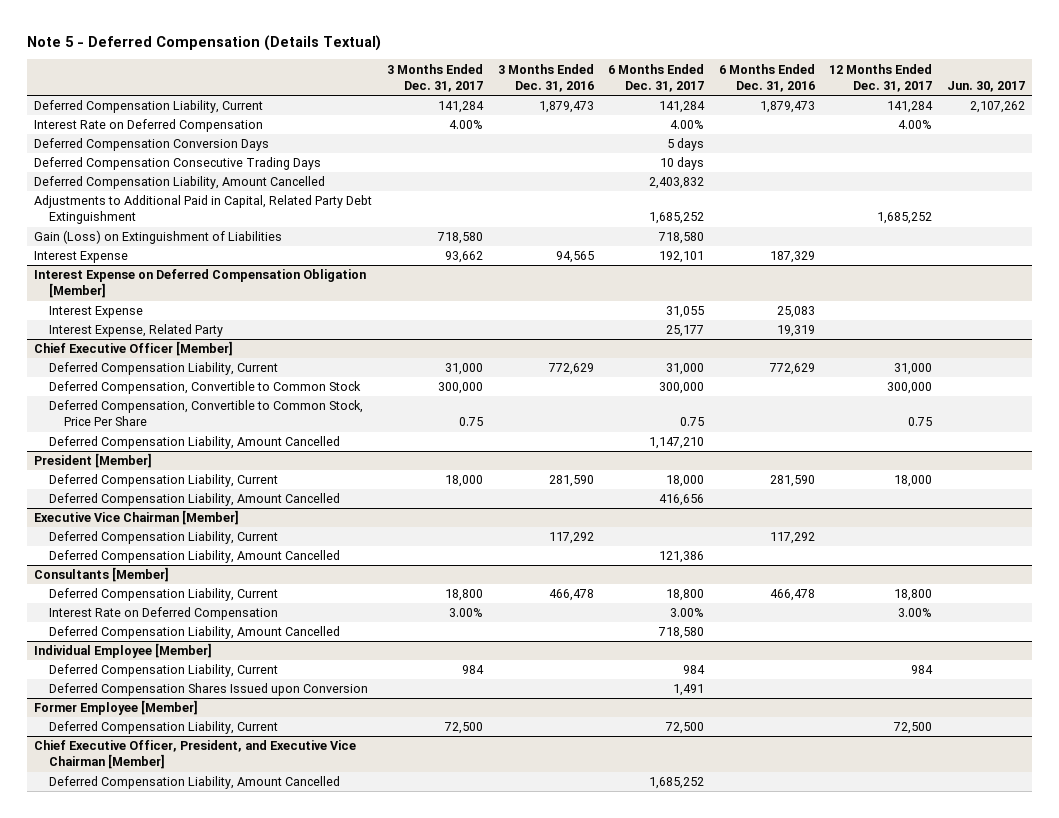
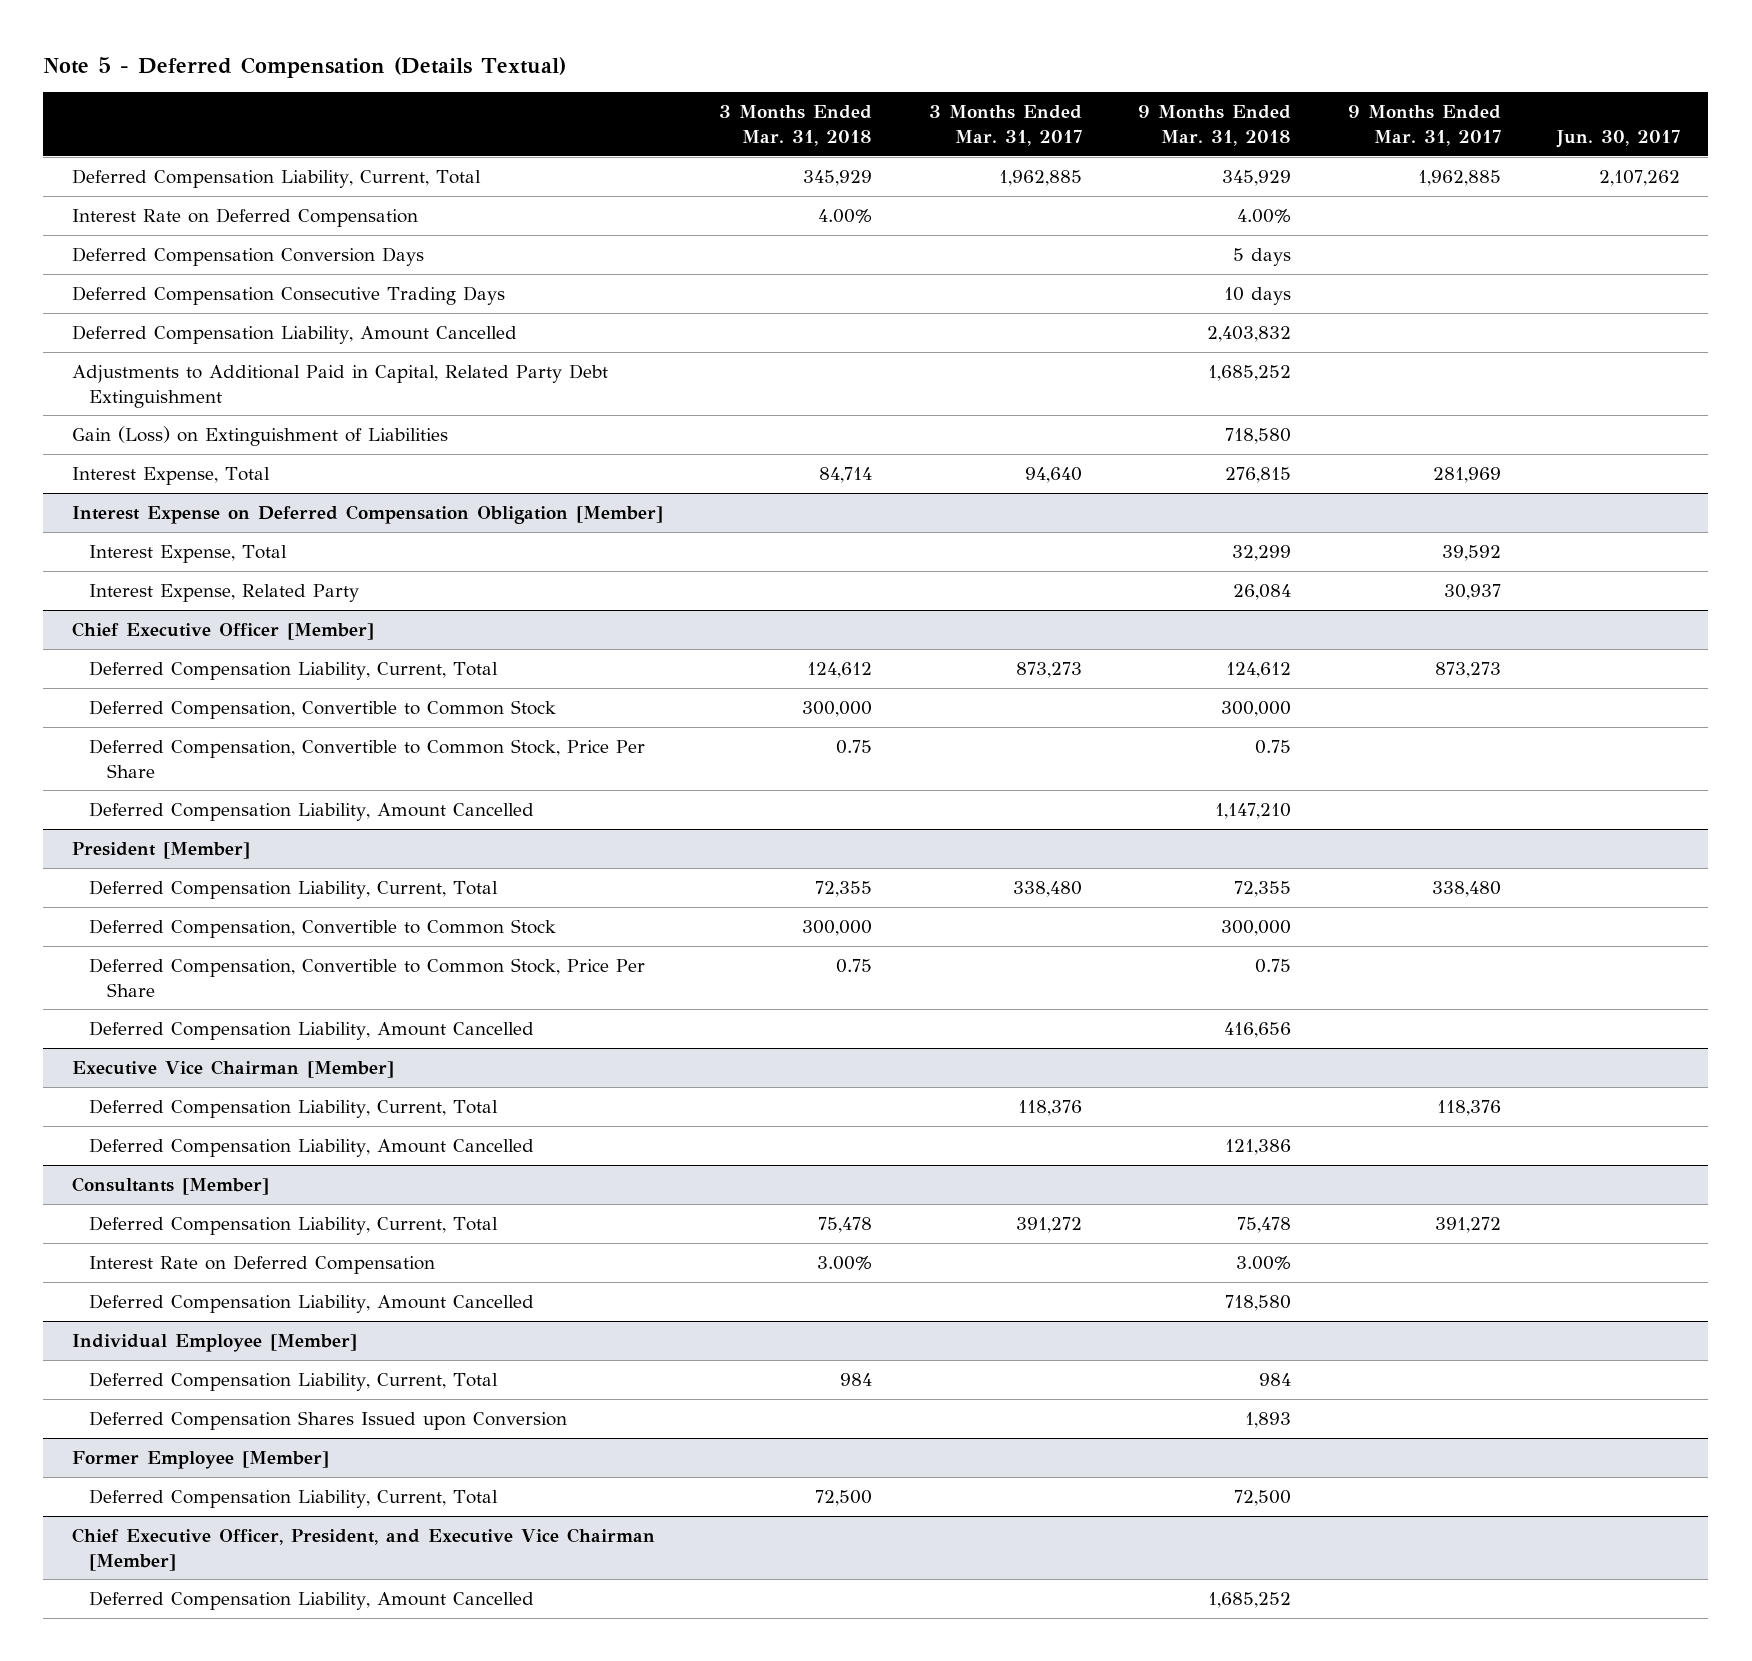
- | 3 Months Ended Dec. 31, 2017 | 3 Months Ended Dec. 31, 2016 | 6 Months Ended Dec. 31, 2017 | 6 Months Ended Dec. 31, 2016 | 12 Months Ended Dec. 31, 2017 | Jun. 30, 2017
+ | 3 Months Ended Mar. 31, 2018 | 3 Months Ended Mar. 31, 2017 | 9 Months Ended Mar. 31, 2018 | 9 Months Ended Mar. 31, 2017 | Jun. 30, 2017
- Deferred Compensation Liability, Current | 141,284 | 1,879,473 | 141,284 | 1,879,473 | 141,284 | 2,107,262
+ Deferred Compensation Liability, Current, Total | 345,929 | 1,962,885 | 345,929 | 1,962,885 | 2,107,262
- Interest Expense | 93,662 | 94,565 | 192,101 | 187,329 | |
+ Interest Expense, Total | 84,714 | 94,640 | 276,815 | 281,969 |
@ Interest Expense on Deferred Compensation Obligation [Member]
- Interest Expense | | | 31,055 | 25,083 | |
+ Interest Expense, Total | | | 32,299 | 39,592 |
@ Chief Executive Officer [Member]
- Deferred Compensation Liability, Current | 31,000 | 772,629 | 31,000 | 772,629 | 31,000 |
+ Deferred Compensation Liability, Current, Total | 124,612 | 873,273 | 124,612 | 873,273 |
@ President [Member]
- Deferred Compensation Liability, Current | 18,000 | 281,590 | 18,000 | 281,590 | 18,000 |
+ Deferred Compensation Liability, Current, Total | 72,355 | 338,480 | 72,355 | 338,480 |
+ Deferred Compensation, Convertible to Common Stock | 300,000 | | 300,000 | |
+ Deferred Compensation, Convertible to Common Stock, Price Per Share | 0.75 | | 0.75 | |
@ Executive Vice Chairman [Member]
- Deferred Compensation Liability, Current | | 117,292 | | 117,292 | |
+ Deferred Compensation Liability, Current, Total | | 118,376 | | 118,376 |
@ Consultants [Member]
- Deferred Compensation Liability, Current | 18,800 | 466,478 | 18,800 | 466,478 | 18,800 |
+ Deferred Compensation Liability, Current, Total | 75,478 | 391,272 | 75,478 | 391,272 |
@ Individual Employee [Member]
- Deferred Compensation Liability, Current | 984 | | 984 | | 984 |
+ Deferred Compensation Liability, Current, Total | 984 | | 984 | |
@ Former Employee [Member]
- Deferred Compensation Liability, Current | 72,500 | | 72,500 | | 72,500 |
+ Deferred Compensation Liability, Current, Total | 72,500 | | 72,500 | |

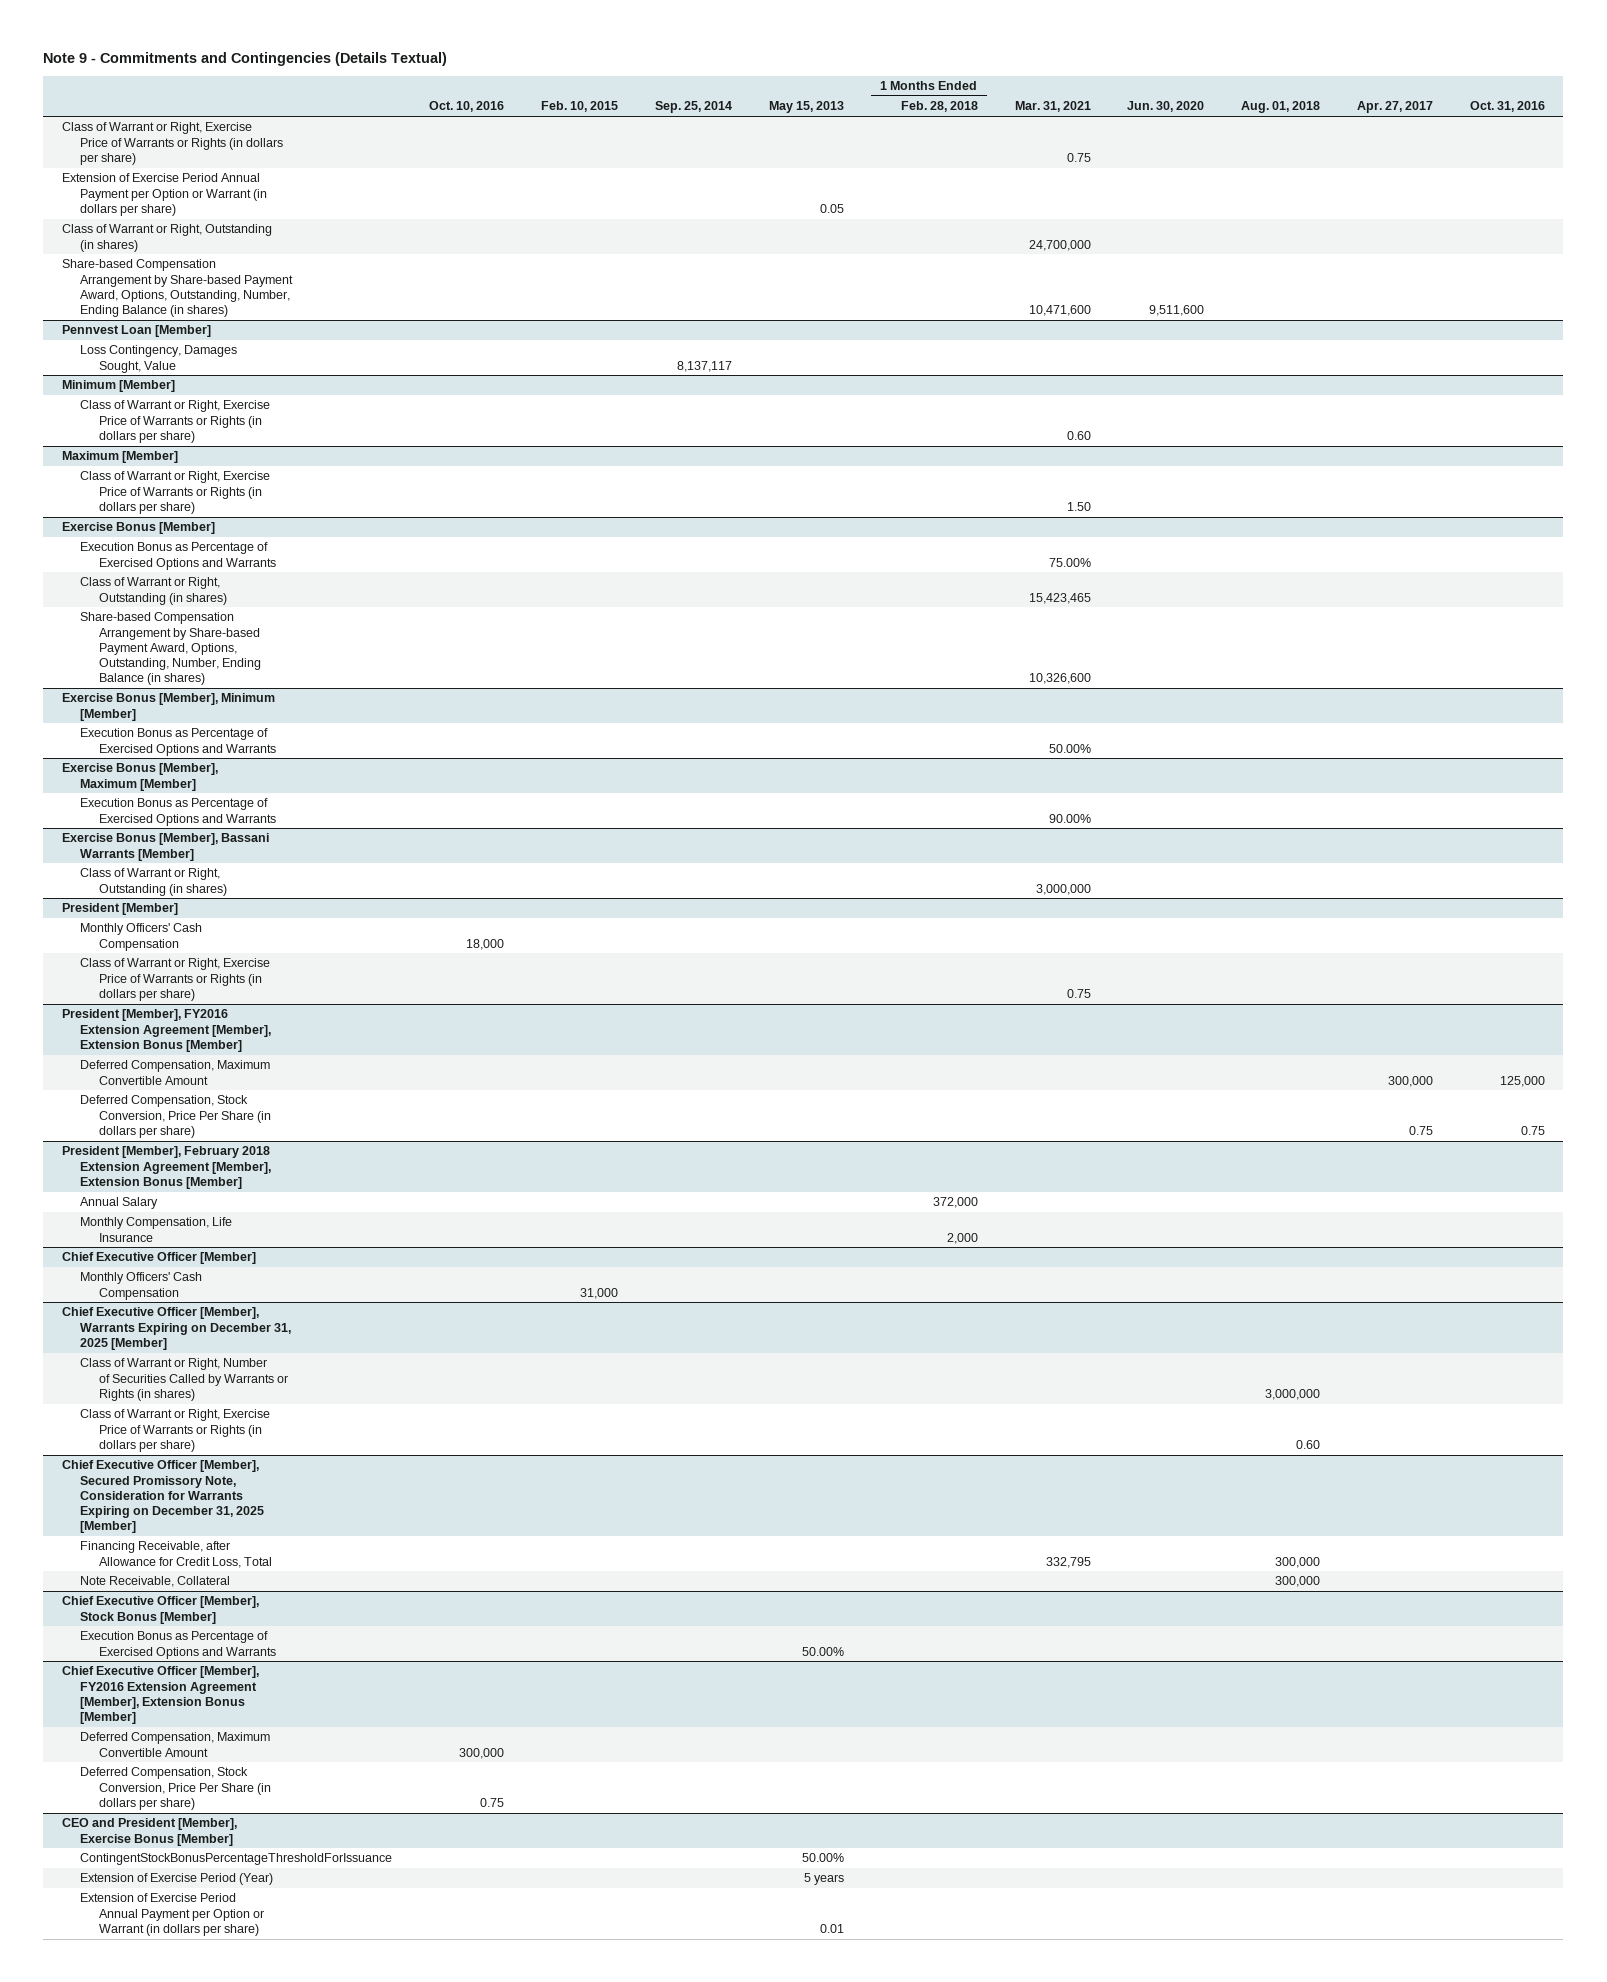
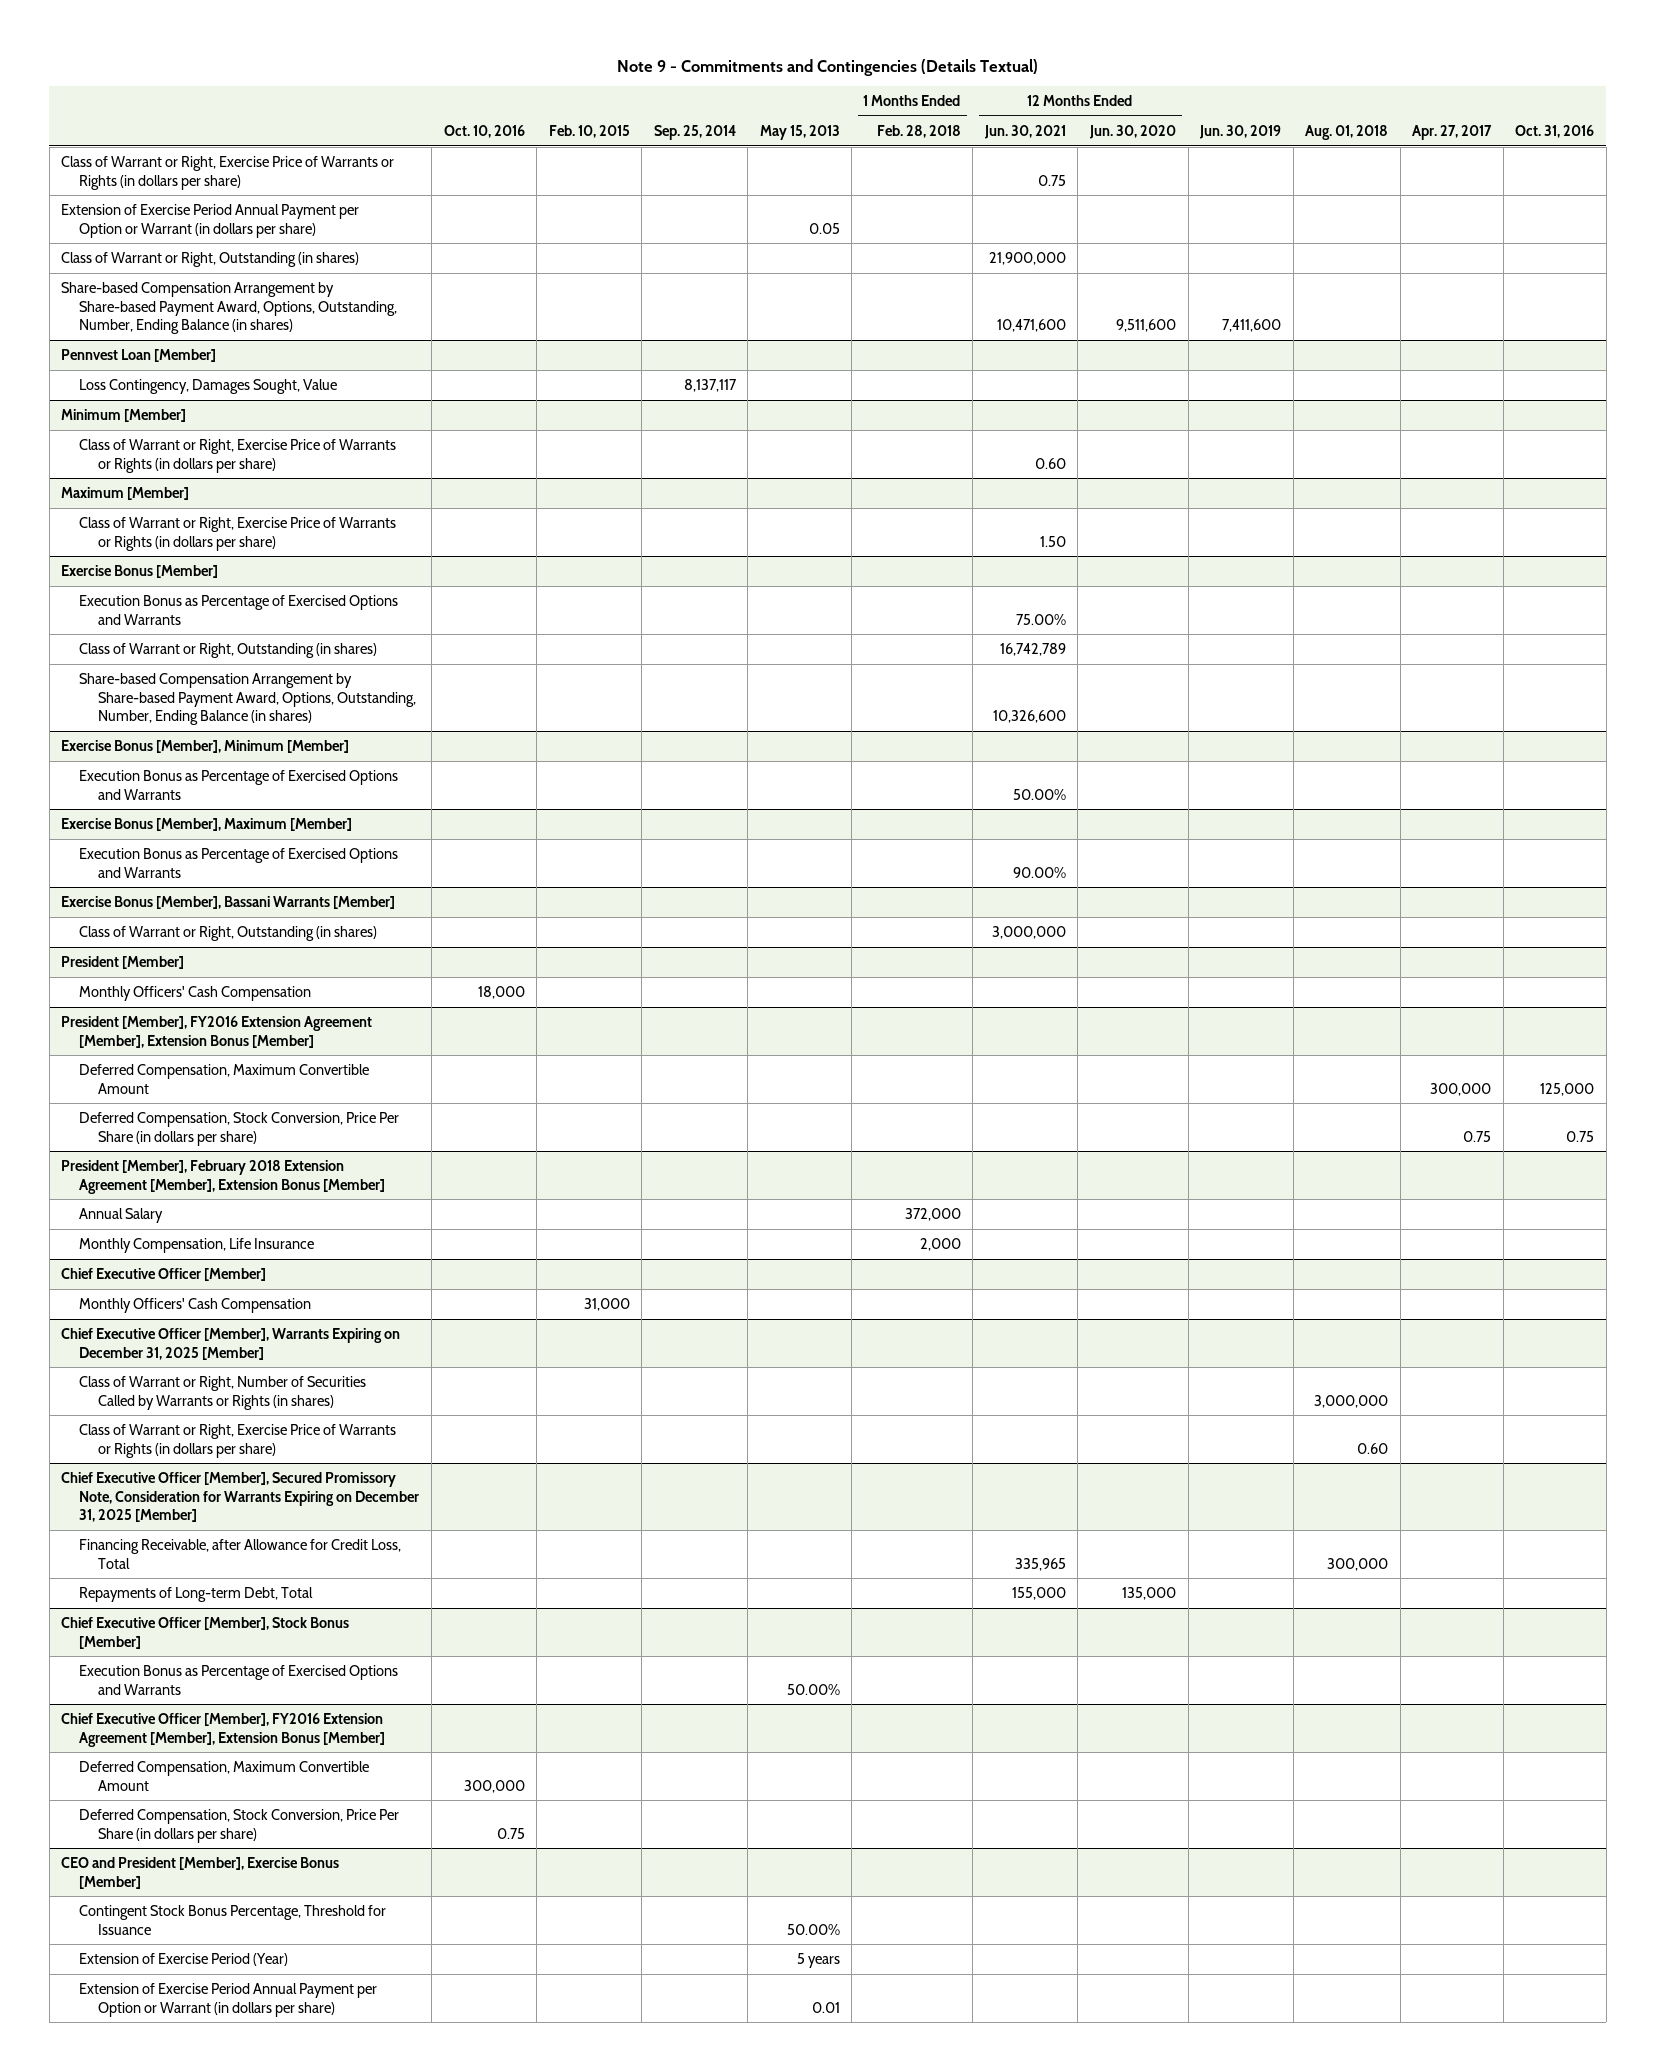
- | Oct. 10, 2016 | Feb. 10, 2015 | Sep. 25, 2014 | May 15, 2013 | 1 Months Ended Feb. 28, 2018 | Mar. 31, 2021 | Jun. 30, 2020 | Aug. 01, 2018 | Apr. 27, 2017 | Oct. 31, 2016
+ | Oct. 10, 2016 | Feb. 10, 2015 | Sep. 25, 2014 | May 15, 2013 | 1 Months Ended Feb. 28, 2018 | 12 Months Ended Jun. 30, 2021 | 12 Months Ended Jun. 30, 2020 | Jun. 30, 2019 | Aug. 01, 2018 | Apr. 27, 2017 | Oct. 31, 2016
@ President [Member]
- Class of Warrant or Right, Exercise Price of Warrants or Rights (in dollars per share) | | | | | | 0.75 | | | |
@ Chief Executive Officer [Member], Secured Promissory Note, Consideration for Warrants Expiring on December 31, 2025 [Member]
- Note Receivable, Collateral | | | | | | | | 300,000 | |
+ Repayments of Long-term Debt, Total | | | | | | 155,000 | 135,000 | | | |
@ CEO and President [Member], Exercise Bonus [Member]
- ContingentStockBonusPercentageThresholdForIssuance | | | | 50.00% | | | | | |
+ Contingent Stock Bonus Percentage, Threshold for Issuance | | | | 50.00% | | | | | | |

